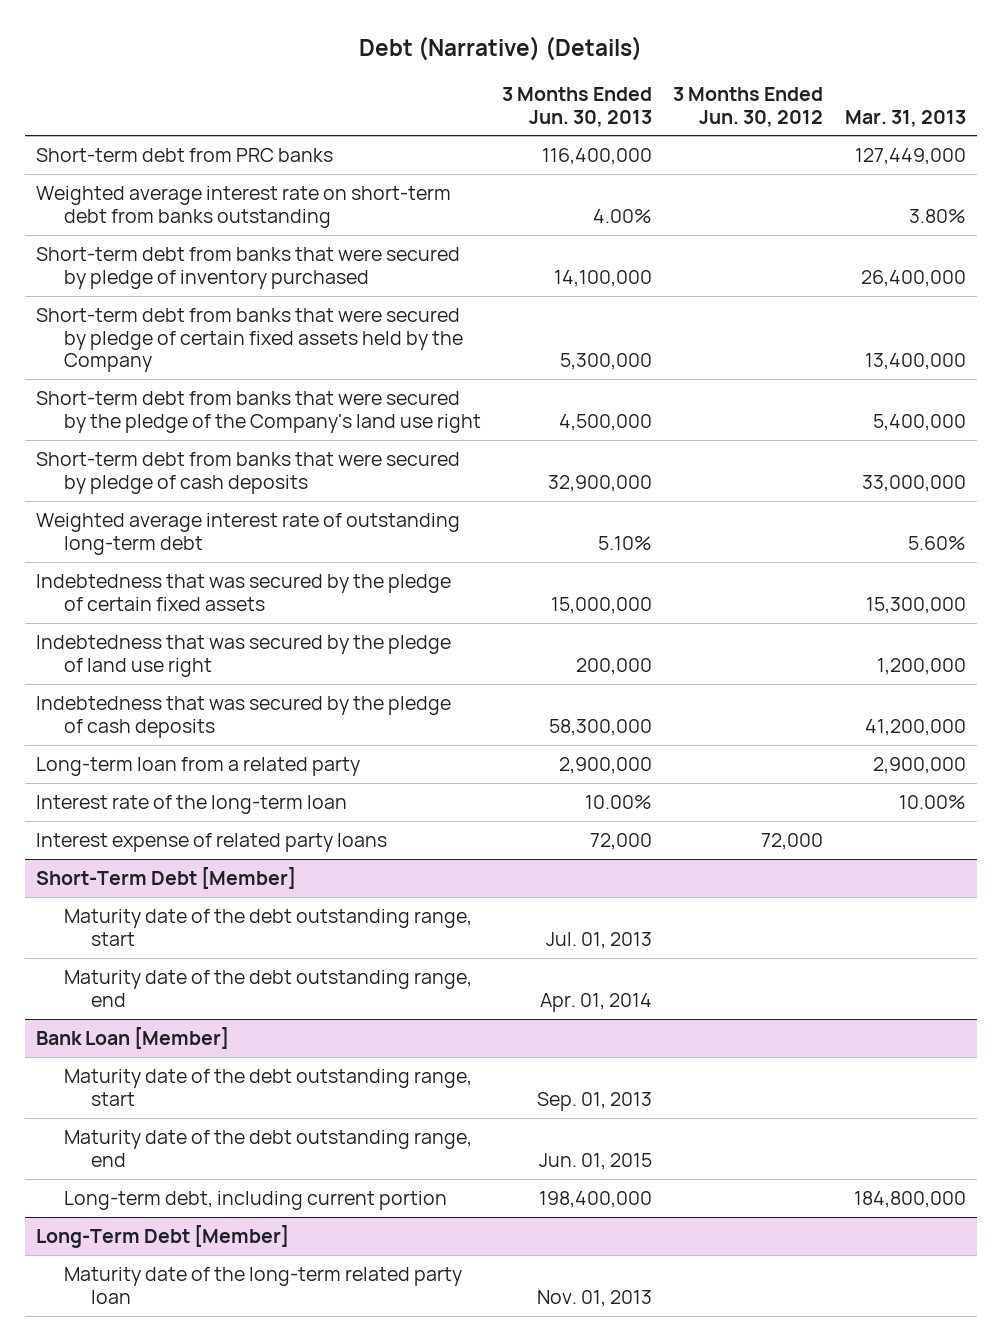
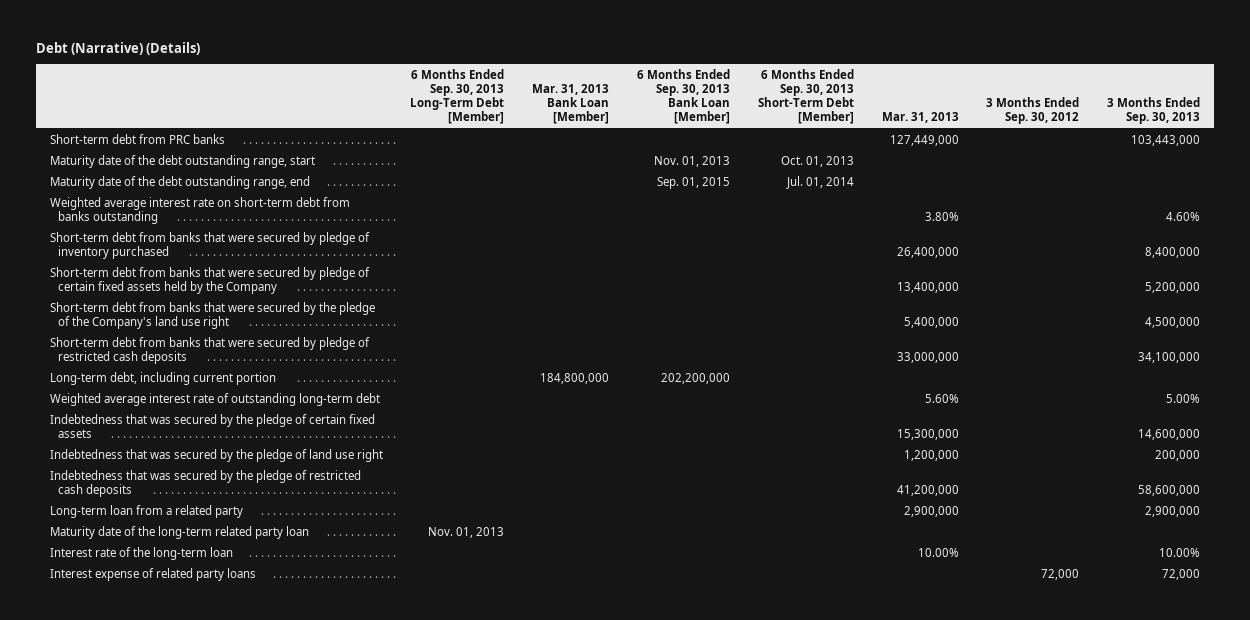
- | 3 Months Ended Jun. 30, 2013 | 3 Months Ended Jun. 30, 2012 | Mar. 31, 2013
+ | 6 Months Ended Sep. 30, 2013 Long-Term Debt [Member] | Mar. 31, 2013 Bank Loan [Member] | 6 Months Ended Sep. 30, 2013 Bank Loan [Member] | 6 Months Ended Sep. 30, 2013 Short-Term Debt [Member] | Mar. 31, 2013 | 3 Months Ended Sep. 30, 2012 | 3 Months Ended Sep. 30, 2013
+ Maturity date of the debt outstanding range, start | | | Nov. 01, 2013 | Oct. 01, 2013 | | |
+ Maturity date of the debt outstanding range, end | | | Sep. 01, 2015 | Jul. 01, 2014 | | |
- Short-term debt from banks that were secured by pledge of cash deposits | 32,900,000 | | 33,000,000
+ Short-term debt from banks that were secured by pledge of restricted cash deposits | | | | | 33,000,000 | | 34,100,000
+ Long-term debt, including current portion | | 184,800,000 | 202,200,000 | | | |
- Indebtedness that was secured by the pledge of cash deposits | 58,300,000 | | 41,200,000
+ Indebtedness that was secured by the pledge of restricted cash deposits | | | | | 41,200,000 | | 58,600,000
+ Maturity date of the long-term related party loan | Nov. 01, 2013 | | | | | |
- Short-Term Debt [Member]
- Maturity date of the debt outstanding range, start | Jul. 01, 2013 | |
- Maturity date of the debt outstanding range, end | Apr. 01, 2014 | |
- Bank Loan [Member]
- Maturity date of the debt outstanding range, start | Sep. 01, 2013 | |
- Maturity date of the debt outstanding range, end | Jun. 01, 2015 | |
- Long-term debt, including current portion | 198,400,000 | | 184,800,000
- Long-Term Debt [Member]
- Maturity date of the long-term related party loan | Nov. 01, 2013 | |

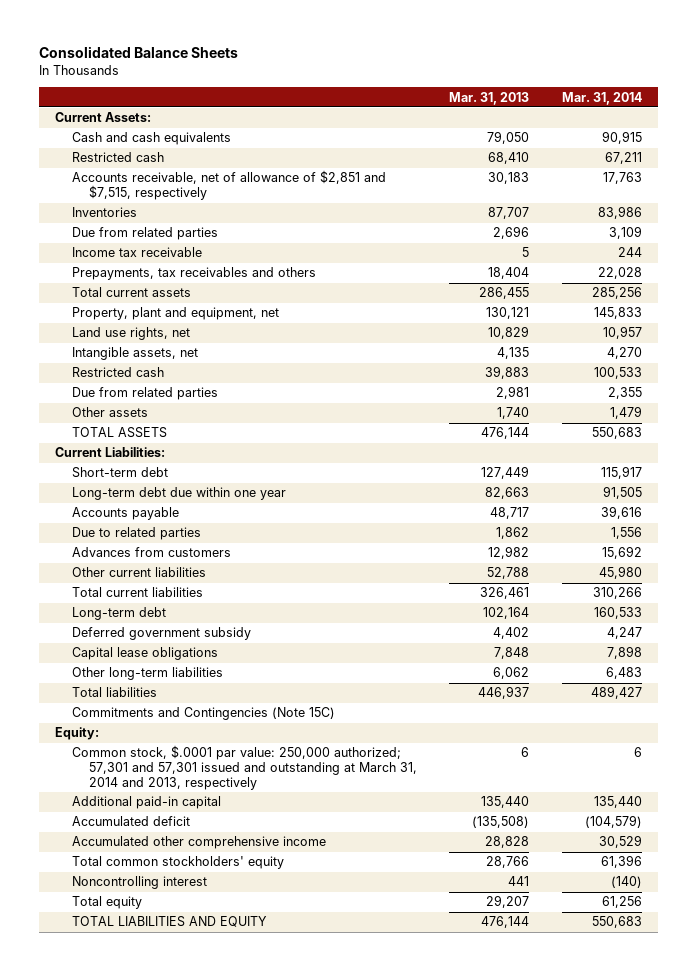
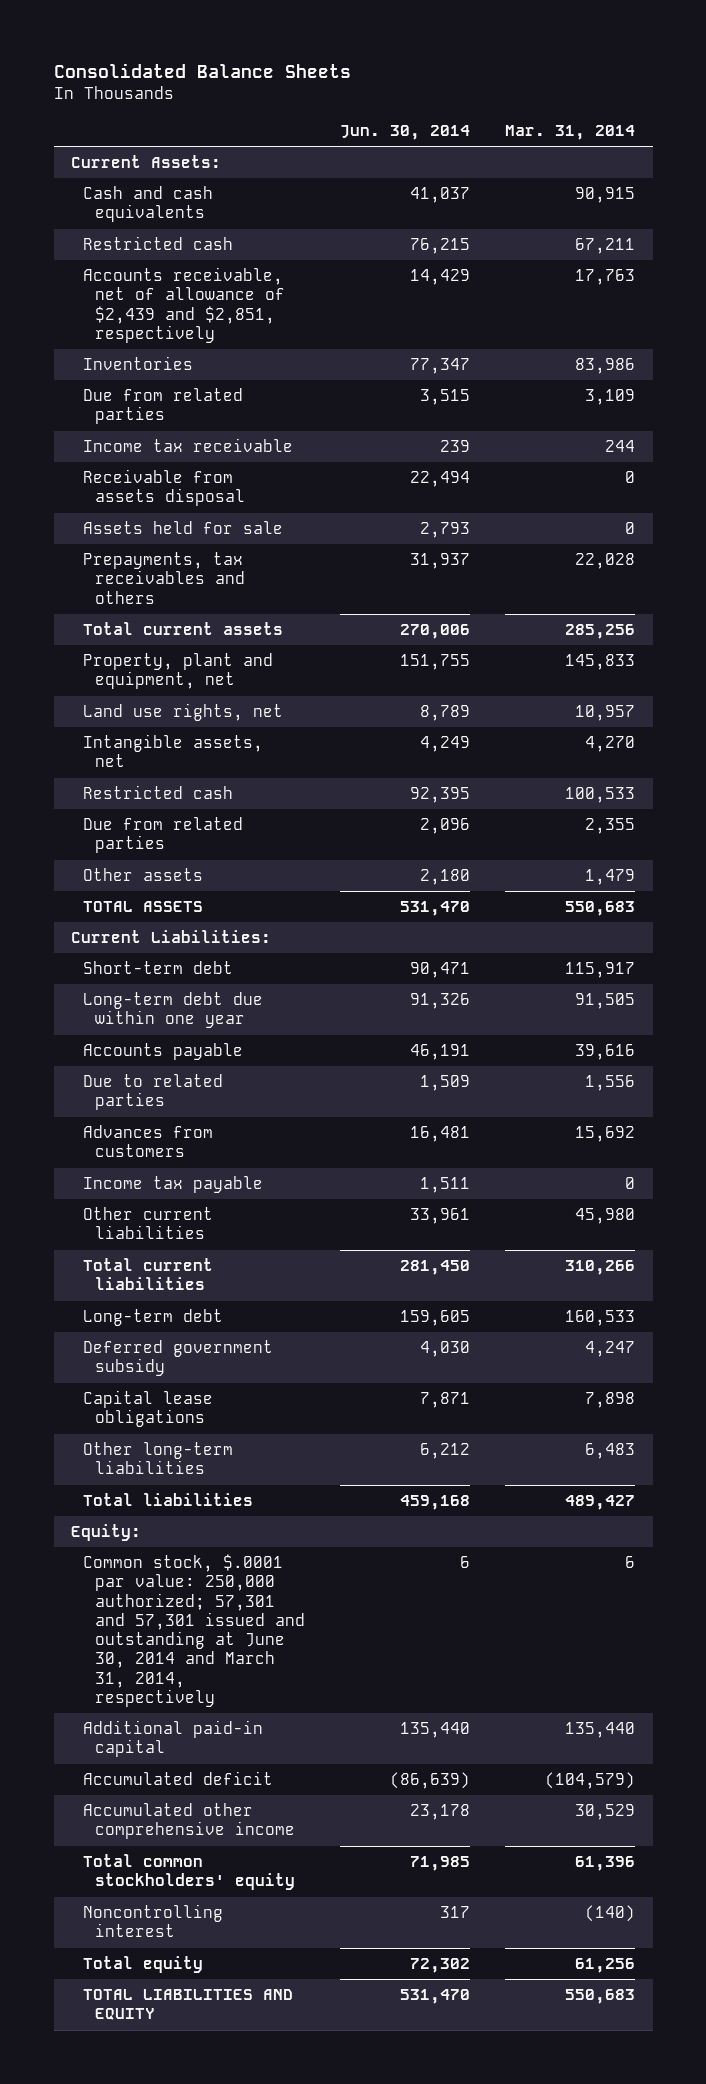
- | Mar. 31, 2013 | Mar. 31, 2014
+ | Jun. 30, 2014 | Mar. 31, 2014
- Accounts receivable, net of allowance of $2,851 and $7,515, respectively | 30,183 | 17,763
+ Accounts receivable, net of allowance of $2,439 and $2,851, respectively | 14,429 | 17,763
+ Receivable from assets disposal | 22,494 | 0
+ Assets held for sale | 2,793 | 0
+ Income tax payable | 1,511 | 0
- Commitments and Contingencies (Note 15C)
- Common stock, $.0001 par value: 250,000 authorized; 57,301 and 57,301 issued and outstanding at March 31, 2014 and 2013, respectively | 6 | 6
+ Common stock, $.0001 par value: 250,000 authorized; 57,301 and 57,301 issued and outstanding at June 30, 2014 and March 31, 2014, respectively | 6 | 6

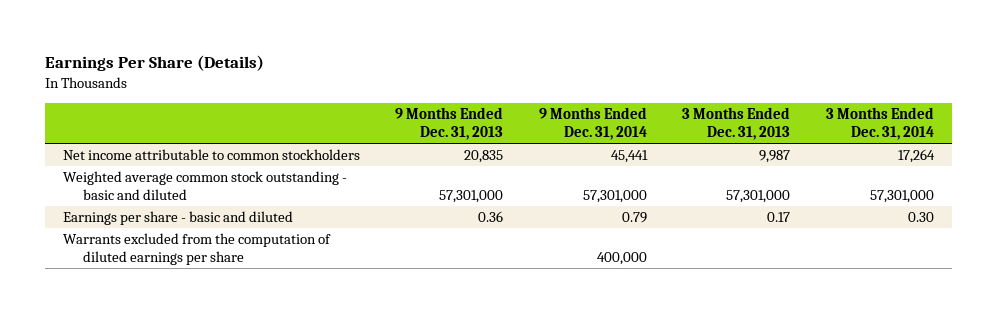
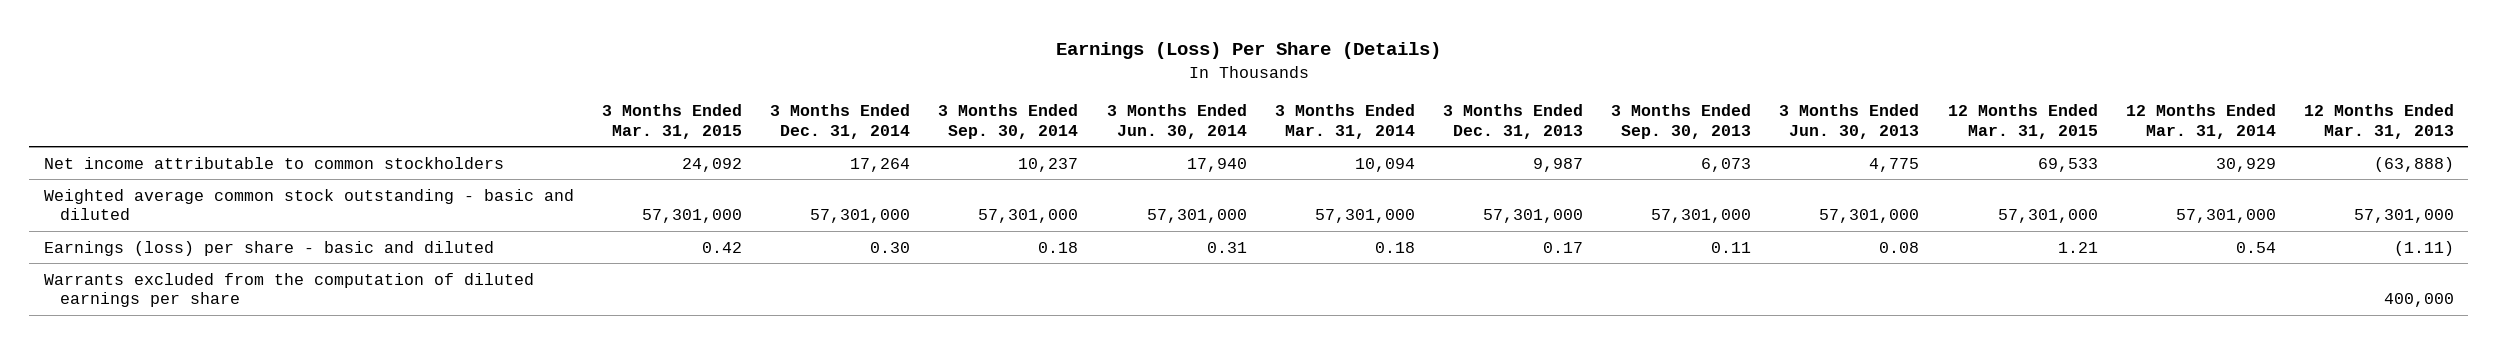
- Earnings Per Share (Details)
+ Earnings (Loss) Per Share (Details)
- | 9 Months Ended Dec. 31, 2013 | 9 Months Ended Dec. 31, 2014 | 3 Months Ended Dec. 31, 2013 | 3 Months Ended Dec. 31, 2014
+ | 3 Months Ended Mar. 31, 2015 | 3 Months Ended Dec. 31, 2014 | 3 Months Ended Sep. 30, 2014 | 3 Months Ended Jun. 30, 2014 | 3 Months Ended Mar. 31, 2014 | 3 Months Ended Dec. 31, 2013 | 3 Months Ended Sep. 30, 2013 | 3 Months Ended Jun. 30, 2013 | 12 Months Ended Mar. 31, 2015 | 12 Months Ended Mar. 31, 2014 | 12 Months Ended Mar. 31, 2013
- Earnings per share - basic and diluted | 0.36 | 0.79 | 0.17 | 0.30
+ Earnings (loss) per share - basic and diluted | 0.42 | 0.30 | 0.18 | 0.31 | 0.18 | 0.17 | 0.11 | 0.08 | 1.21 | 0.54 | (1.11)

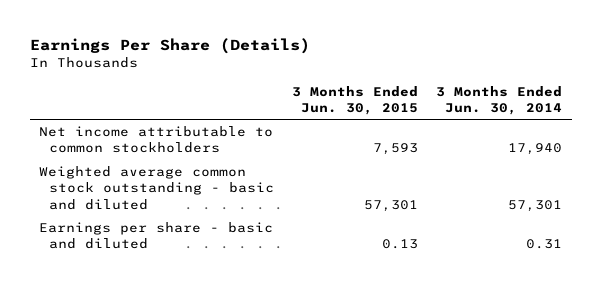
- Earnings (Loss) Per Share (Details)
+ Earnings Per Share (Details)
- | 3 Months Ended Mar. 31, 2015 | 3 Months Ended Dec. 31, 2014 | 3 Months Ended Sep. 30, 2014 | 3 Months Ended Jun. 30, 2014 | 3 Months Ended Mar. 31, 2014 | 3 Months Ended Dec. 31, 2013 | 3 Months Ended Sep. 30, 2013 | 3 Months Ended Jun. 30, 2013 | 12 Months Ended Mar. 31, 2015 | 12 Months Ended Mar. 31, 2014 | 12 Months Ended Mar. 31, 2013
+ | 3 Months Ended Jun. 30, 2015 | 3 Months Ended Jun. 30, 2014
- Weighted average common stock outstanding - basic and diluted | 57,301,000 | 57,301,000 | 57,301,000 | 57,301,000 | 57,301,000 | 57,301,000 | 57,301,000 | 57,301,000 | 57,301,000 | 57,301,000 | 57,301,000
- Earnings (loss) per share - basic and diluted | 0.42 | 0.30 | 0.18 | 0.31 | 0.18 | 0.17 | 0.11 | 0.08 | 1.21 | 0.54 | (1.11)
- Warrants excluded from the computation of diluted earnings per share | | | | | | | | | | | 400,000
+ Weighted average common stock outstanding - basic and diluted | 57,301 | 57,301
+ Earnings per share - basic and diluted | 0.13 | 0.31

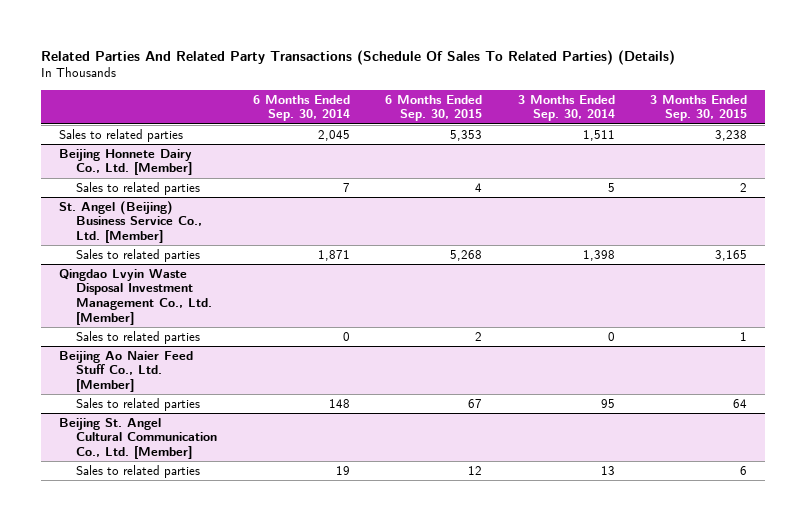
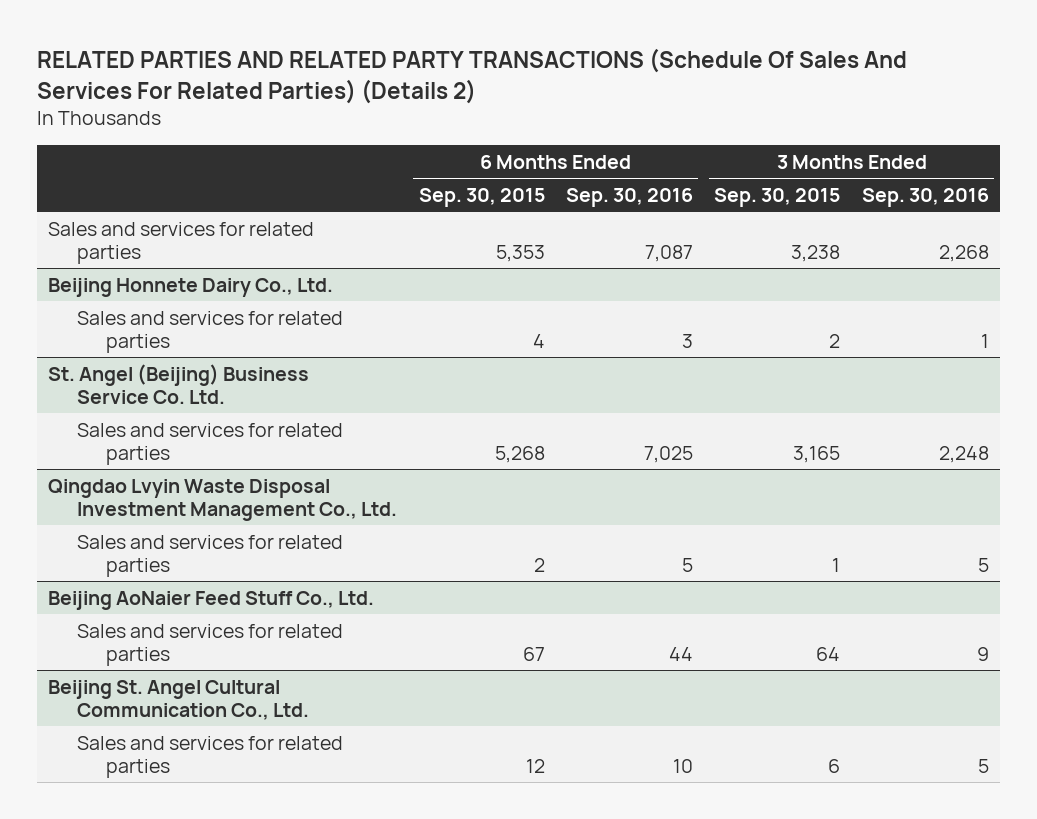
- Related Parties And Related Party Transactions (Schedule Of Sales To Related Parties) (Details)
+ RELATED PARTIES AND RELATED PARTY TRANSACTIONS (Schedule Of Sales And Services For Related Parties) (Details 2)
- | 6 Months Ended Sep. 30, 2014 | 6 Months Ended Sep. 30, 2015 | 3 Months Ended Sep. 30, 2014 | 3 Months Ended Sep. 30, 2015
+ | 6 Months Ended Sep. 30, 2015 | 6 Months Ended Sep. 30, 2016 | 3 Months Ended Sep. 30, 2015 | 3 Months Ended Sep. 30, 2016
- Sales to related parties | 2,045 | 5,353 | 1,511 | 3,238
- Beijing Honnete Dairy Co., Ltd. [Member]
- Sales to related parties | 7 | 4 | 5 | 2
- St. Angel (Beijing) Business Service Co., Ltd. [Member]
- Sales to related parties | 1,871 | 5,268 | 1,398 | 3,165
- Qingdao Lvyin Waste Disposal Investment Management Co., Ltd. [Member]
- Sales to related parties | 0 | 2 | 0 | 1
- Beijing Ao Naier Feed Stuff Co., Ltd. [Member]
- Sales to related parties | 148 | 67 | 95 | 64
- Beijing St. Angel Cultural Communication Co., Ltd. [Member]
- Sales to related parties | 19 | 12 | 13 | 6
+ Sales and services for related parties | 5,353 | 7,087 | 3,238 | 2,268
+ Beijing Honnete Dairy Co., Ltd.
+ Sales and services for related parties | 4 | 3 | 2 | 1
+ St. Angel (Beijing) Business Service Co. Ltd.
+ Sales and services for related parties | 5,268 | 7,025 | 3,165 | 2,248
+ Qingdao Lvyin Waste Disposal Investment Management Co., Ltd.
+ Sales and services for related parties | 2 | 5 | 1 | 5
+ Beijing AoNaier Feed Stuff Co., Ltd.
+ Sales and services for related parties | 67 | 44 | 64 | 9
+ Beijing St. Angel Cultural Communication Co., Ltd.
+ Sales and services for related parties | 12 | 10 | 6 | 5

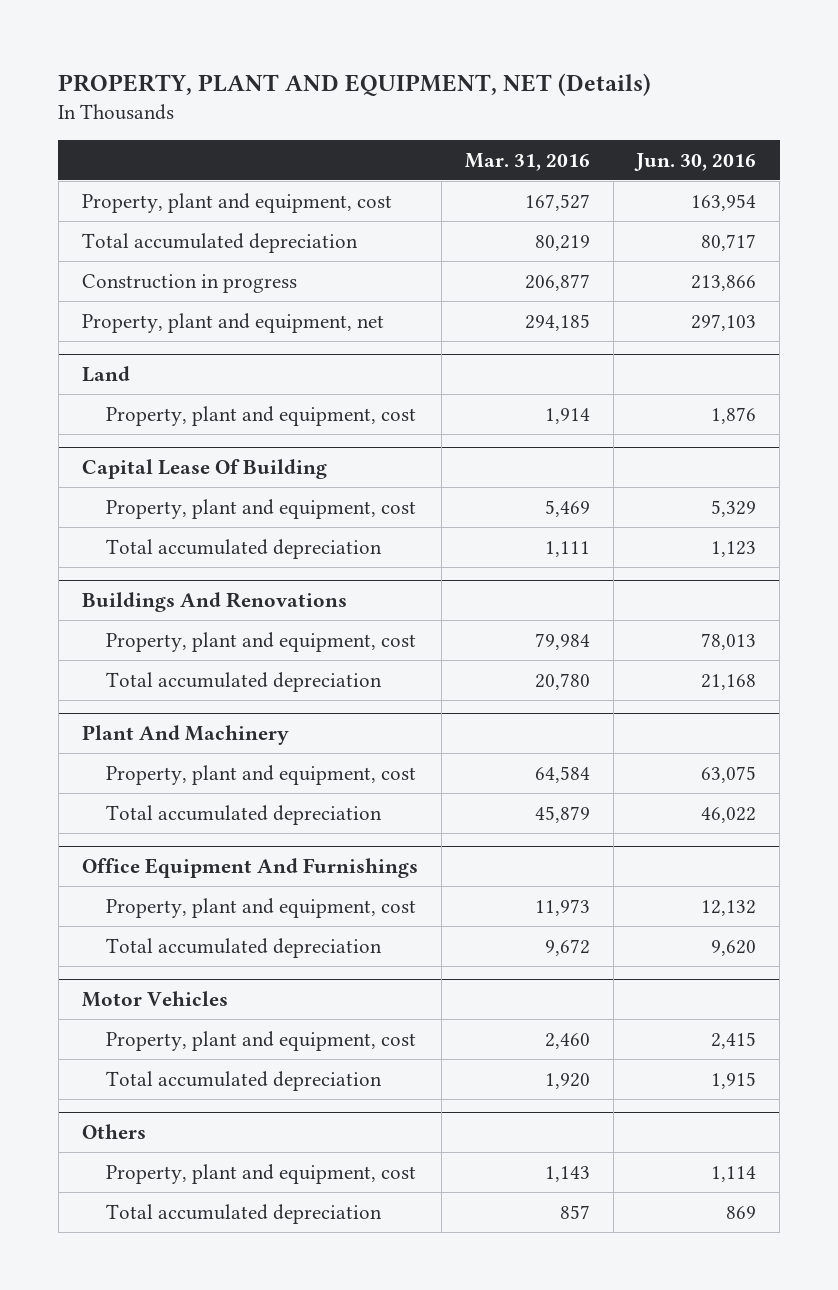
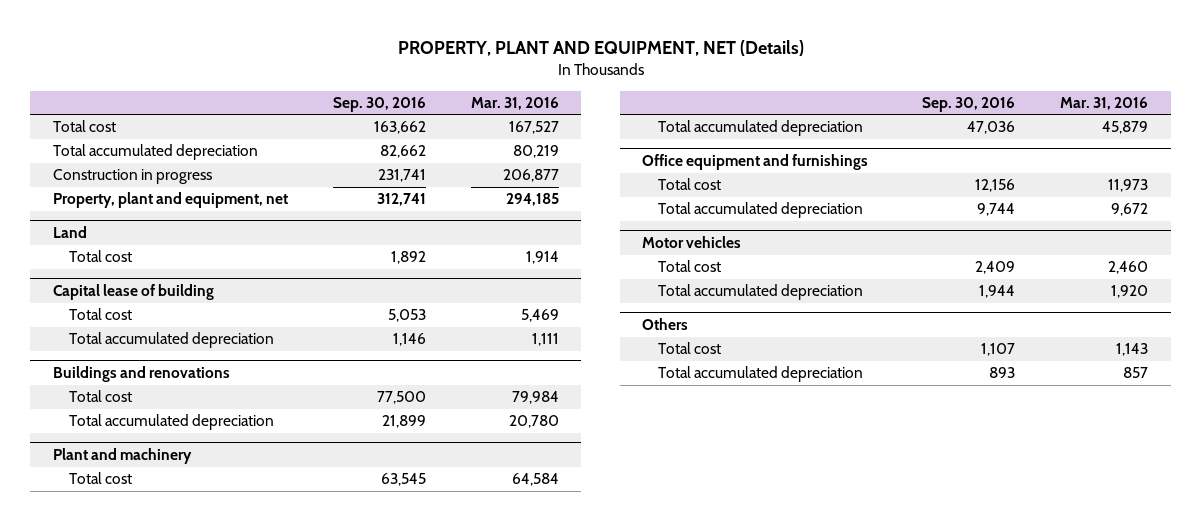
- | Mar. 31, 2016 | Jun. 30, 2016
+ | Sep. 30, 2016 | Mar. 31, 2016
- Property, plant and equipment, cost | 167,527 | 163,954
+ Total cost | 163,662 | 167,527
@ Land
- Property, plant and equipment, cost | 1,914 | 1,876
- Capital Lease Of Building
- Property, plant and equipment, cost | 5,469 | 5,329
@ Land
+ Total cost | 1,892 | 1,914
+ Capital lease of building
+ Total cost | 5,053 | 5,469
- Buildings And Renovations
- Property, plant and equipment, cost | 79,984 | 78,013
+ Buildings and renovations
+ Total cost | 77,500 | 79,984
- Plant And Machinery
- Property, plant and equipment, cost | 64,584 | 63,075
+ Plant and machinery
+ Total cost | 63,545 | 64,584
- Office Equipment And Furnishings
- Property, plant and equipment, cost | 11,973 | 12,132
+ Office equipment and furnishings
+ Total cost | 12,156 | 11,973
- Motor Vehicles
- Property, plant and equipment, cost | 2,460 | 2,415
+ Motor vehicles
+ Total cost | 2,409 | 2,460
@ Others
- Property, plant and equipment, cost | 1,143 | 1,114
+ Total cost | 1,107 | 1,143

